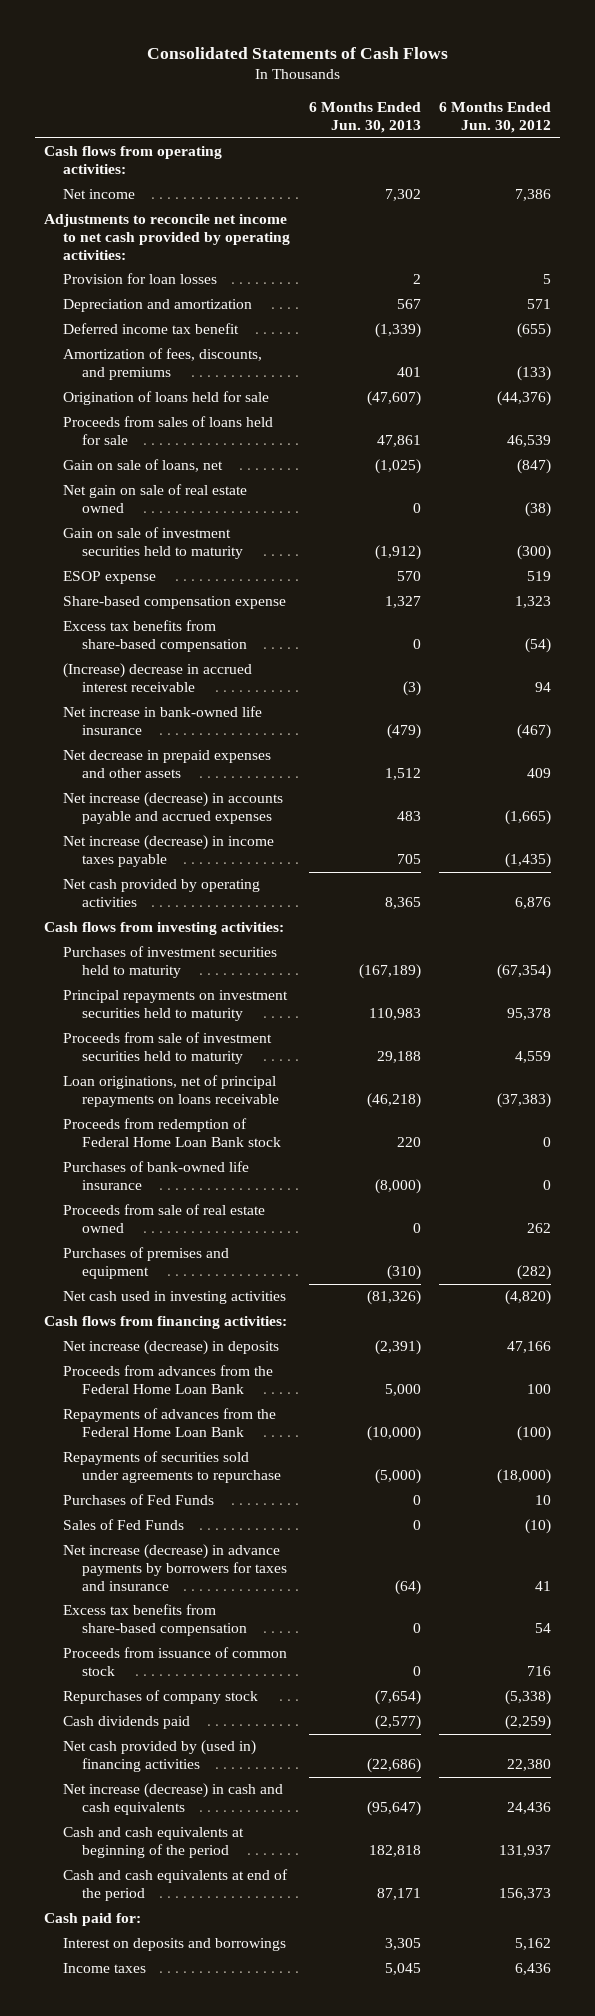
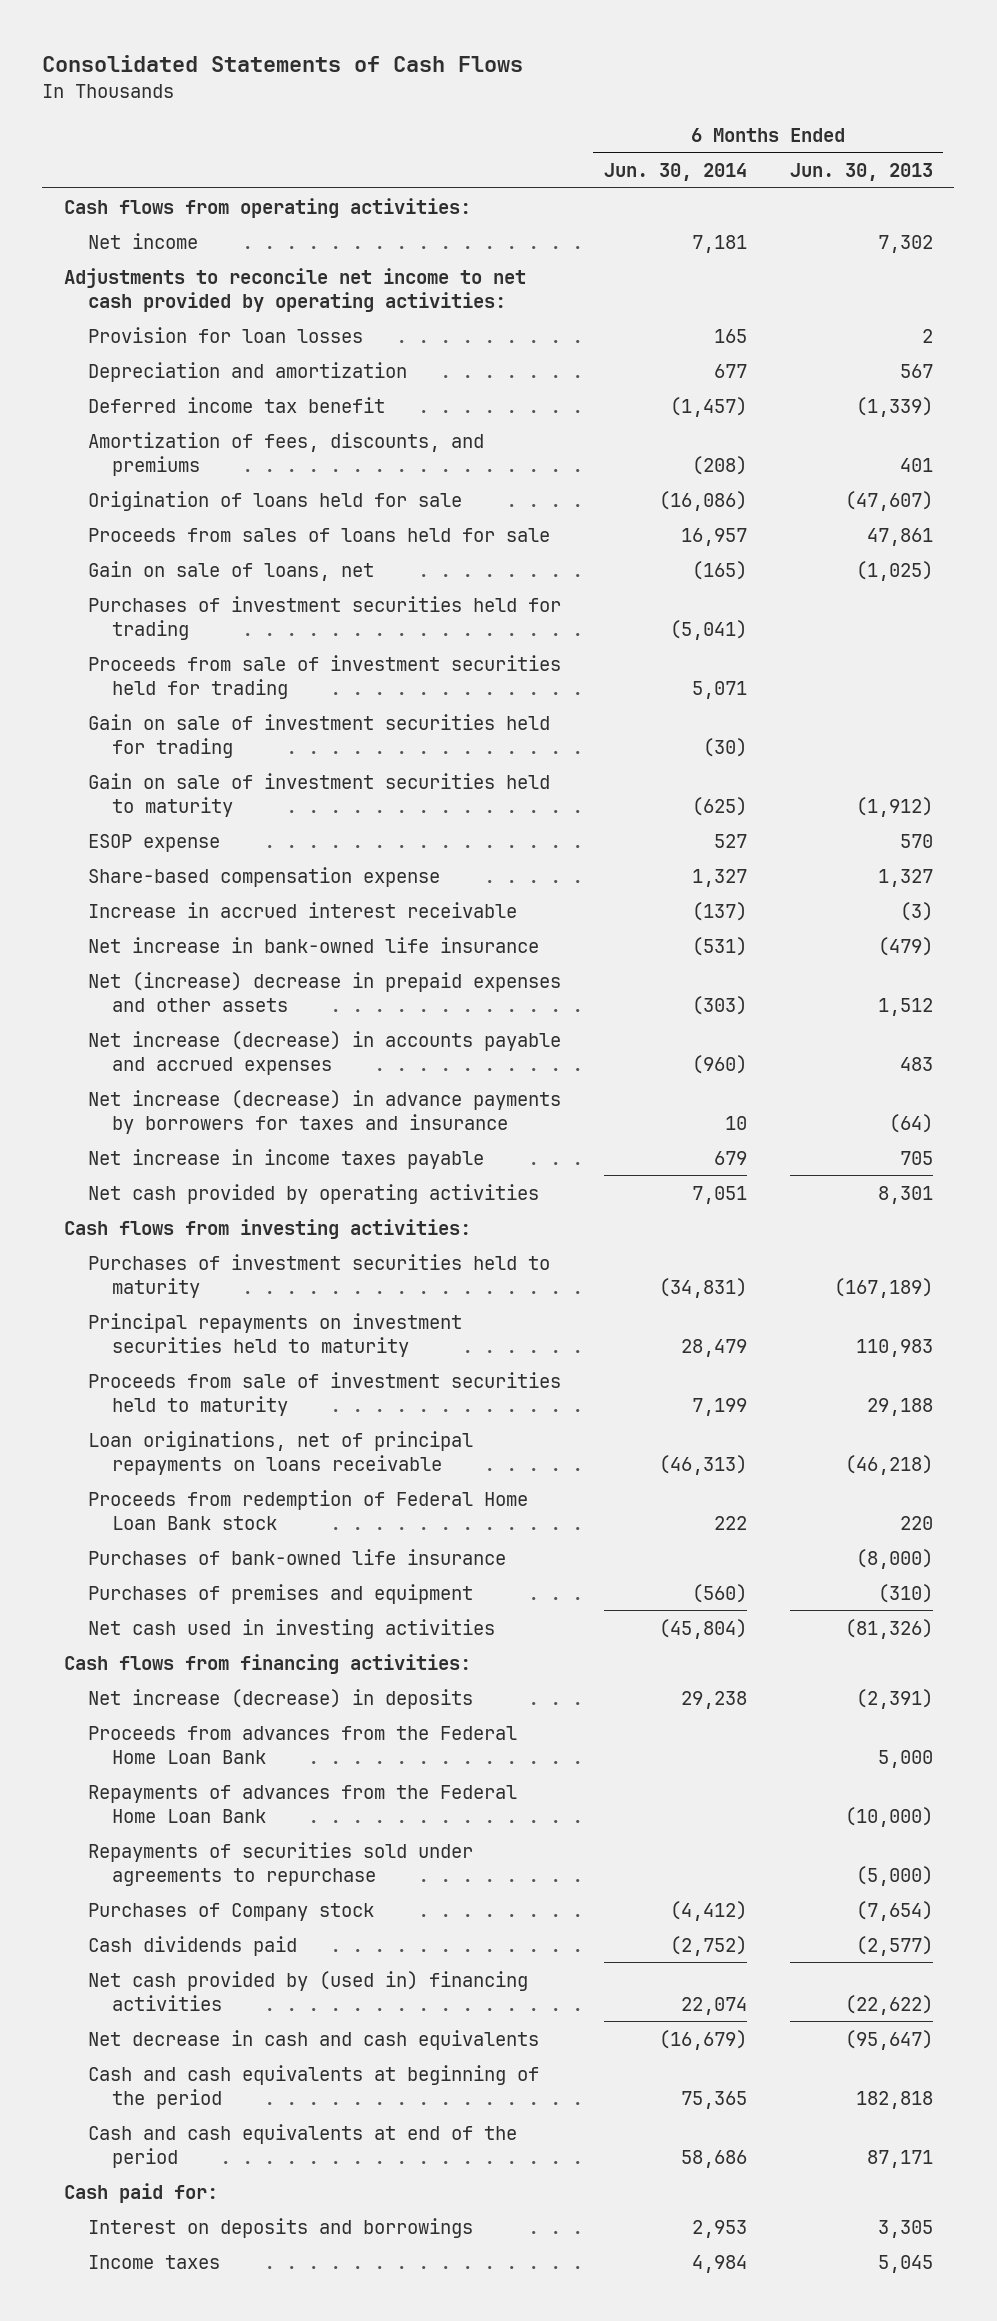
- | 6 Months Ended Jun. 30, 2013 | 6 Months Ended Jun. 30, 2012
+ | 6 Months Ended Jun. 30, 2014 | 6 Months Ended Jun. 30, 2013
- Net gain on sale of real estate owned | 0 | (38)
+ Purchases of investment securities held for trading | (5,041) |
+ Proceeds from sale of investment securities held for trading | 5,071 |
+ Gain on sale of investment securities held for trading | (30) |
- Excess tax benefits from share-based compensation | 0 | (54)
- (Increase) decrease in accrued interest receivable | (3) | 94
+ Increase in accrued interest receivable | (137) | (3)
- Net decrease in prepaid expenses and other assets | 1,512 | 409
+ Net (increase) decrease in prepaid expenses and other assets | (303) | 1,512
- Net increase (decrease) in income taxes payable | 705 | (1,435)
- Net cash provided by operating activities | 8,365 | 6,876
moved up: Net increase (decrease) in advance payments by borrowers for taxes and insurance | 10 | (64)
+ Net increase in income taxes payable | 679 | 705
+ Net cash provided by operating activities | 7,051 | 8,301
- Proceeds from sale of real estate owned | 0 | 262
- Purchases of Fed Funds | 0 | 10
- Sales of Fed Funds | 0 | (10)
- Excess tax benefits from share-based compensation | 0 | 54
- Proceeds from issuance of common stock | 0 | 716
- Repurchases of company stock | (7,654) | (5,338)
+ Purchases of Company stock | (4,412) | (7,654)
- Net cash provided by (used in) financing activities | (22,686) | 22,380
- Net increase (decrease) in cash and cash equivalents | (95,647) | 24,436
+ Net cash provided by (used in) financing activities | 22,074 | (22,622)
+ Net decrease in cash and cash equivalents | (16,679) | (95,647)

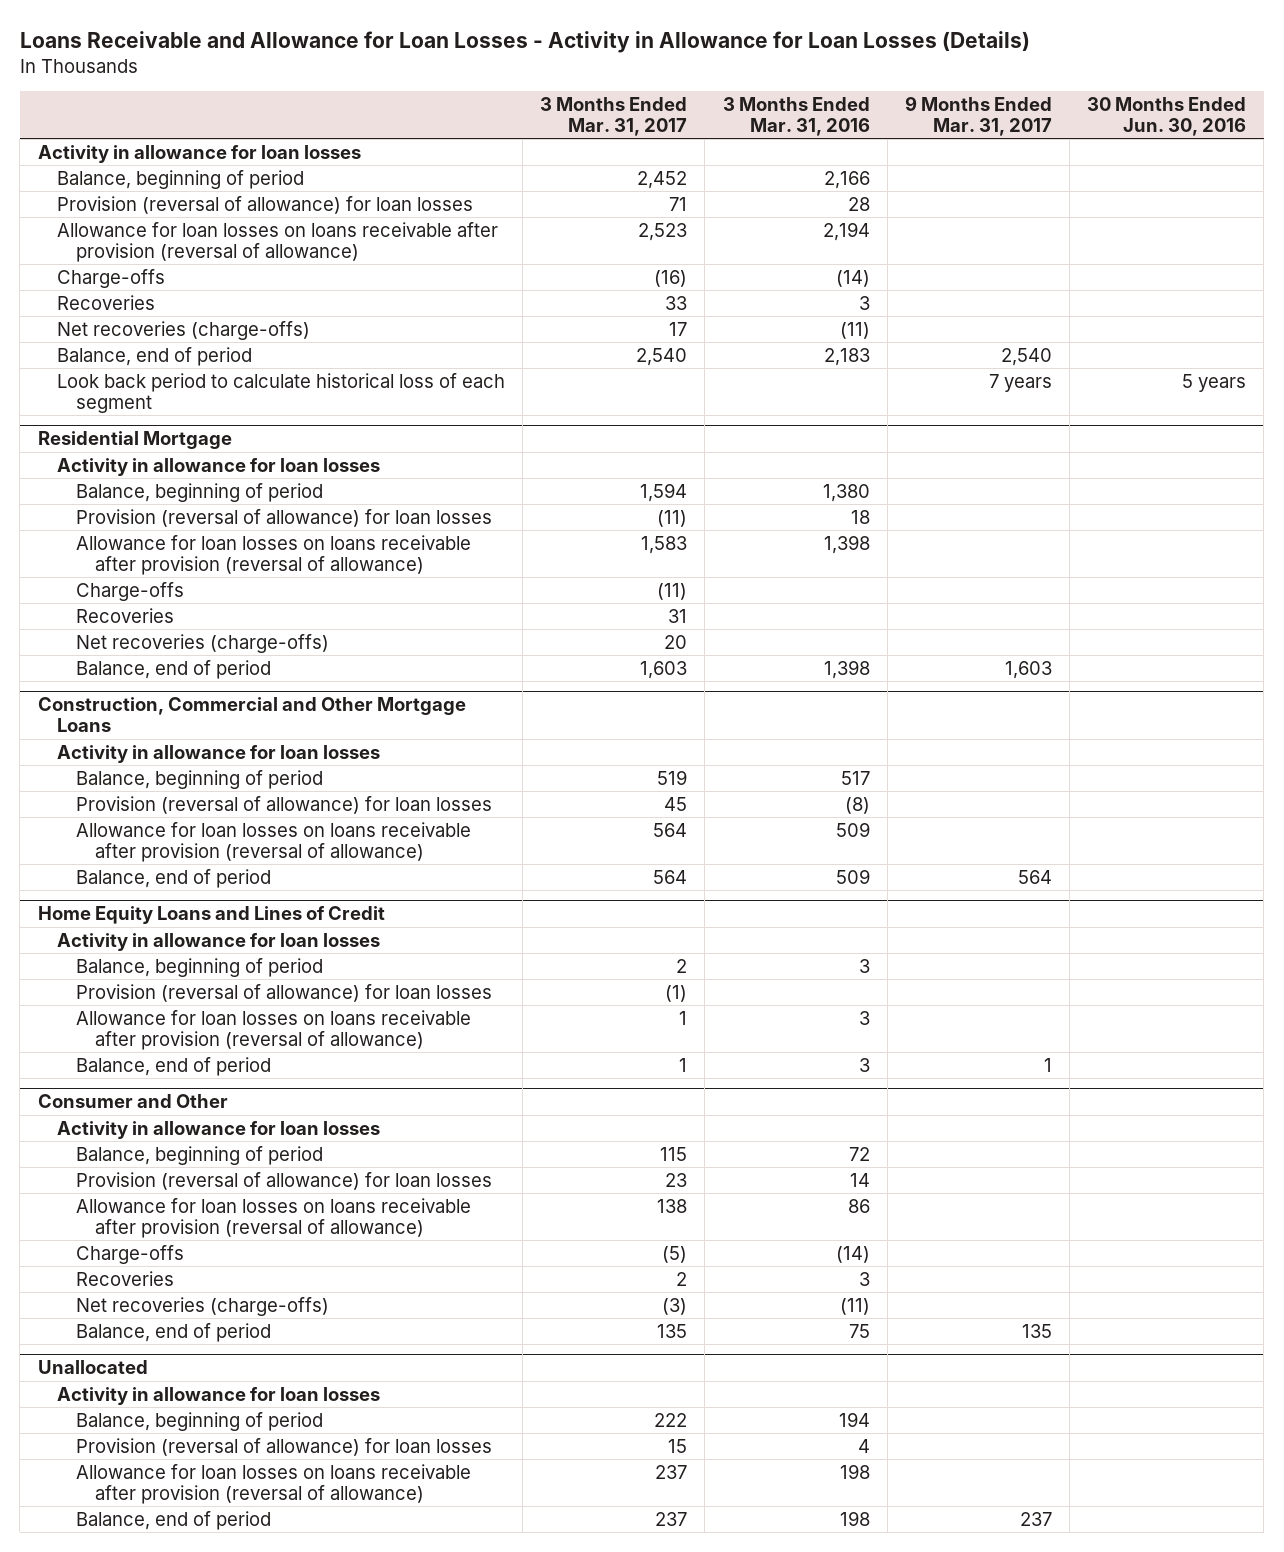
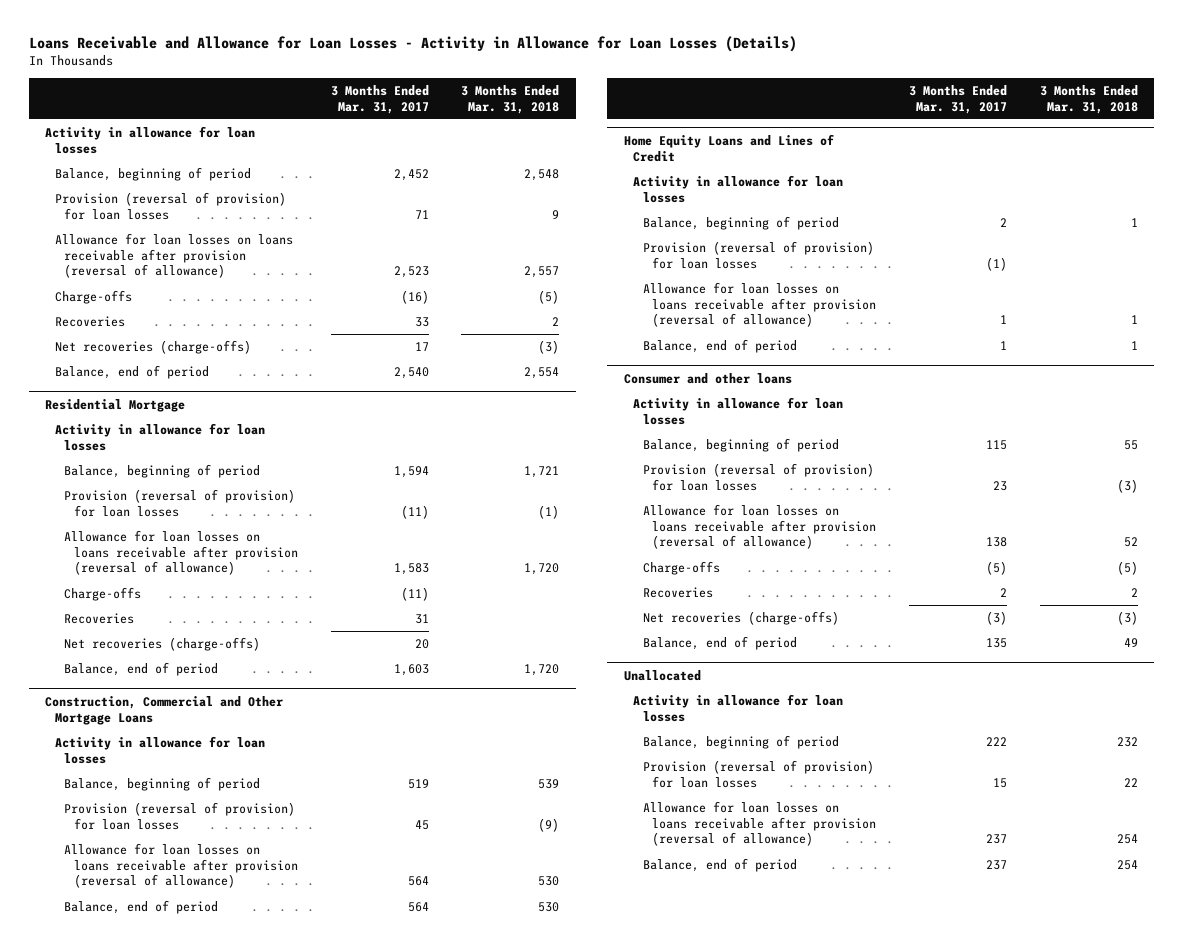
- | 3 Months Ended Mar. 31, 2017 | 3 Months Ended Mar. 31, 2016 | 9 Months Ended Mar. 31, 2017 | 30 Months Ended Jun. 30, 2016
+ | 3 Months Ended Mar. 31, 2017 | 3 Months Ended Mar. 31, 2018
- Provision (reversal of allowance) for loan losses | 71 | 28 | |
+ Provision (reversal of provision) for loan losses | 71 | 9
- Look back period to calculate historical loss of each segment | | | 7 years | 5 years
@ Residential Mortgage
- Provision (reversal of allowance) for loan losses | (11) | 18 | |
+ Provision (reversal of provision) for loan losses | (11) | (1)
@ Construction, Commercial and Other Mortgage Loans
- Provision (reversal of allowance) for loan losses | 45 | (8) | |
+ Provision (reversal of provision) for loan losses | 45 | (9)
@ Home Equity Loans and Lines of Credit
- Provision (reversal of allowance) for loan losses | (1) | | |
+ Provision (reversal of provision) for loan losses | (1) |
- Consumer and Other
+ Consumer and other loans
- Provision (reversal of allowance) for loan losses | 23 | 14 | |
+ Provision (reversal of provision) for loan losses | 23 | (3)
@ Unallocated
- Provision (reversal of allowance) for loan losses | 15 | 4 | |
+ Provision (reversal of provision) for loan losses | 15 | 22

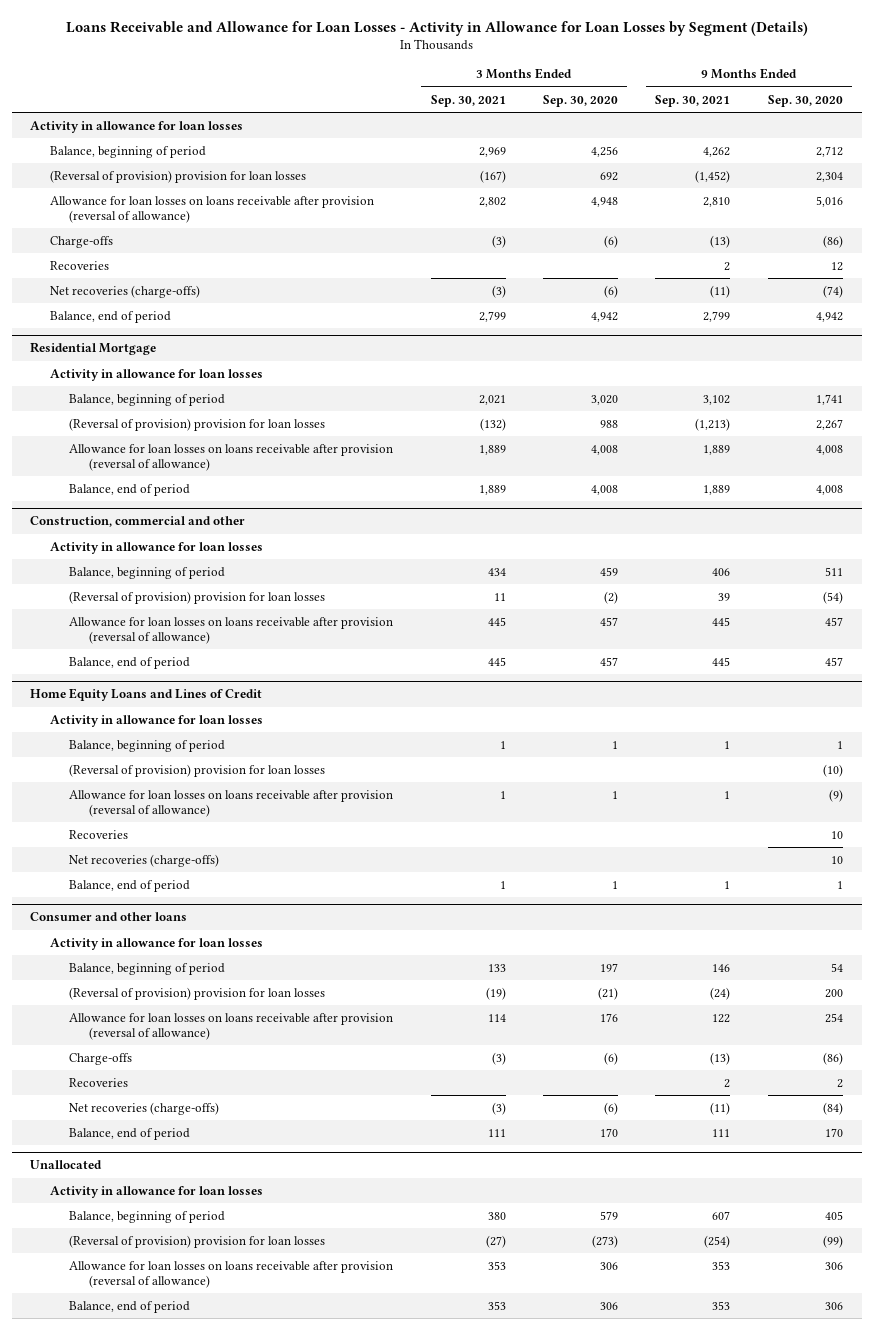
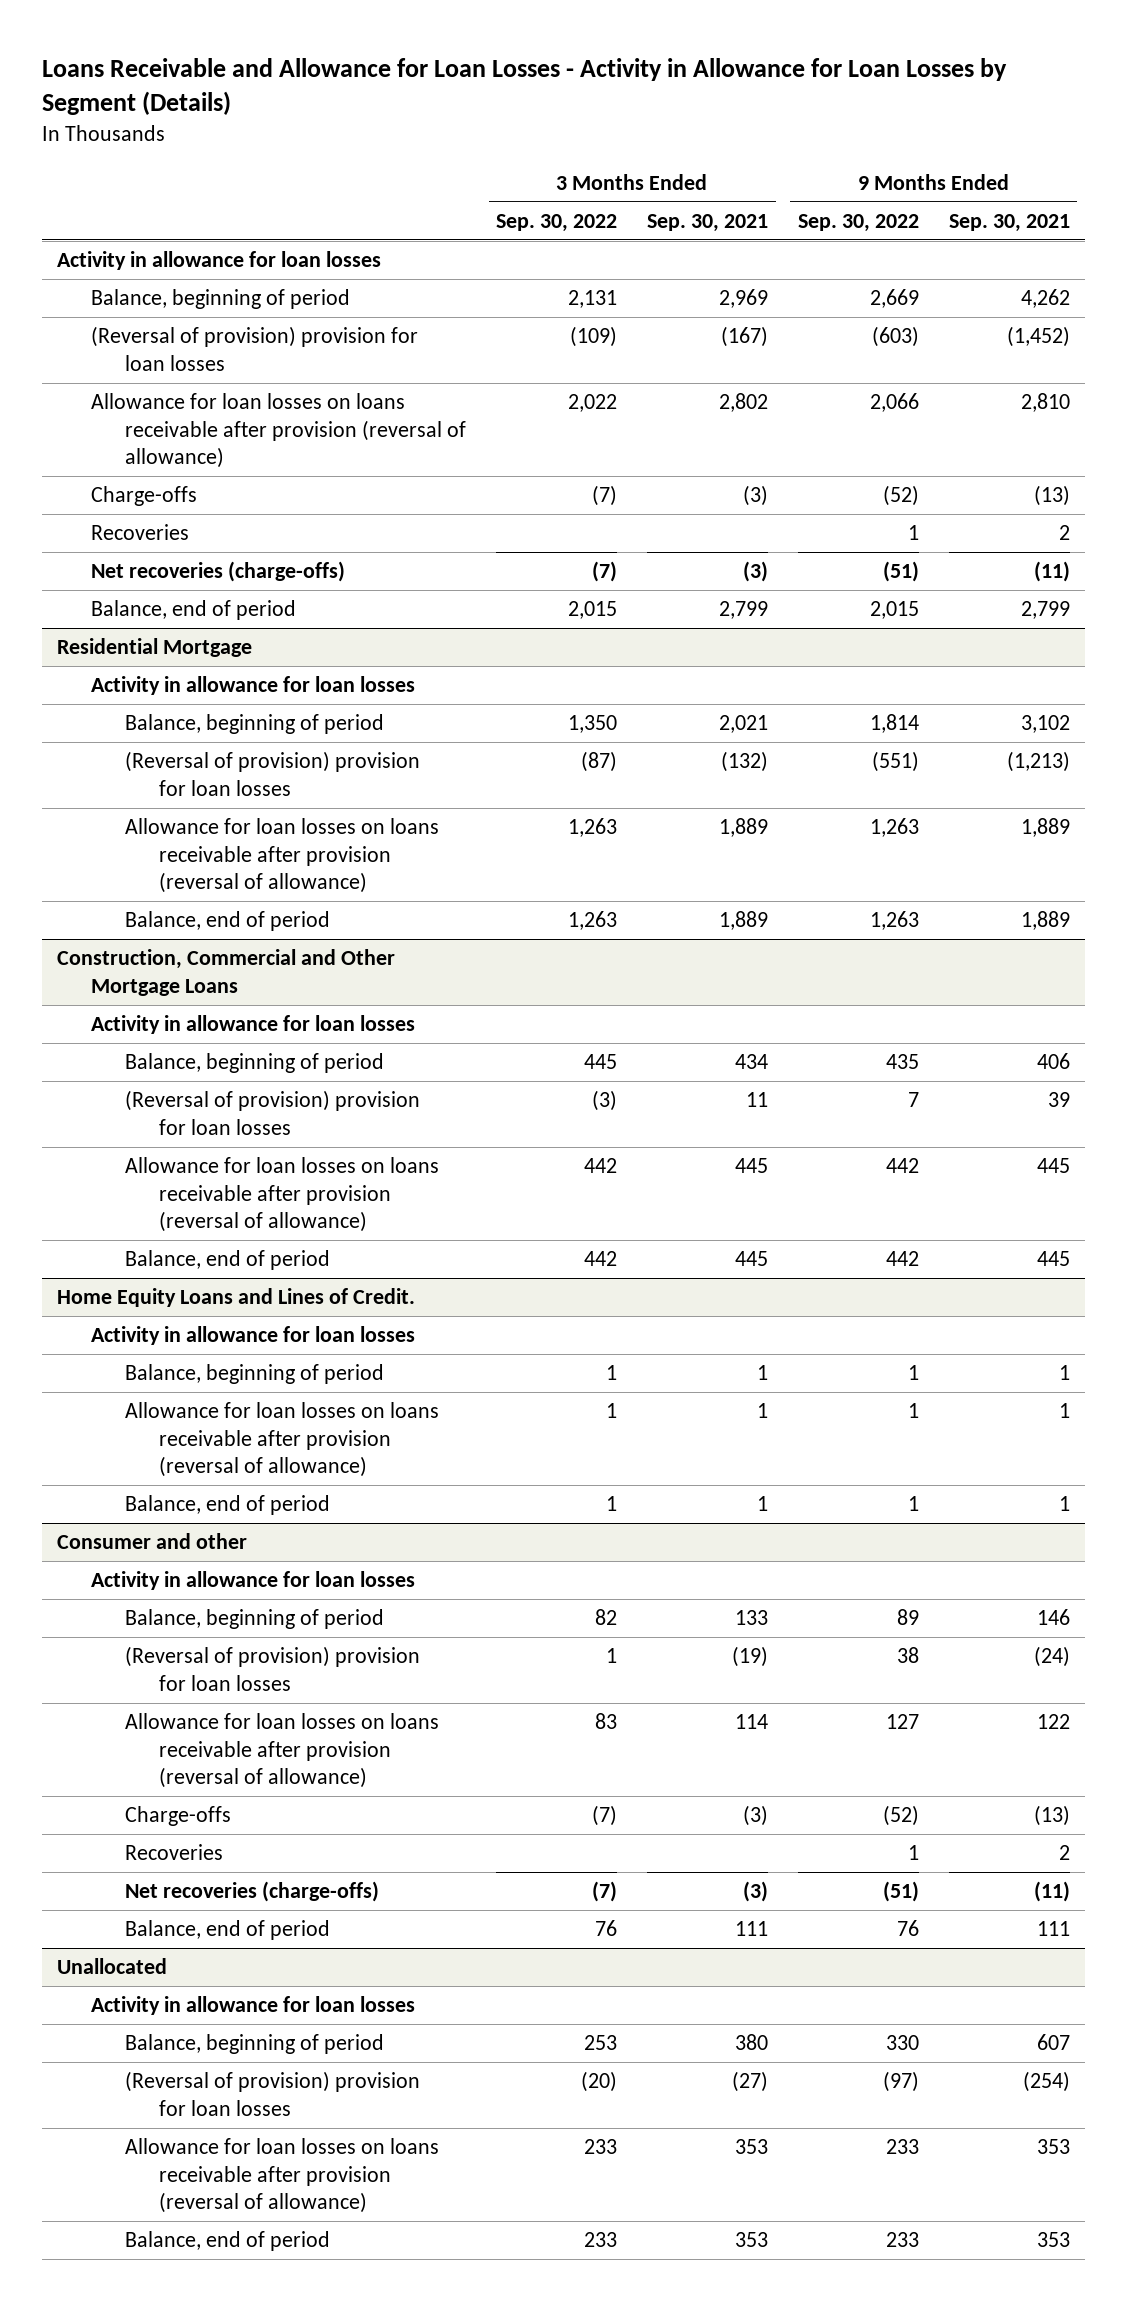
- | 3 Months Ended Sep. 30, 2021 | 3 Months Ended Sep. 30, 2020 | 9 Months Ended Sep. 30, 2021 | 9 Months Ended Sep. 30, 2020
+ | 3 Months Ended Sep. 30, 2022 | 3 Months Ended Sep. 30, 2021 | 9 Months Ended Sep. 30, 2022 | 9 Months Ended Sep. 30, 2021
- Construction, commercial and other
+ Construction, Commercial and Other Mortgage Loans
- Home Equity Loans and Lines of Credit
+ Home Equity Loans and Lines of Credit.
- (Reversal of provision) provision for loan losses | | | | (10)
- Recoveries | | | | 10
- Net recoveries (charge-offs) | | | | 10
- Consumer and other loans
+ Consumer and other

